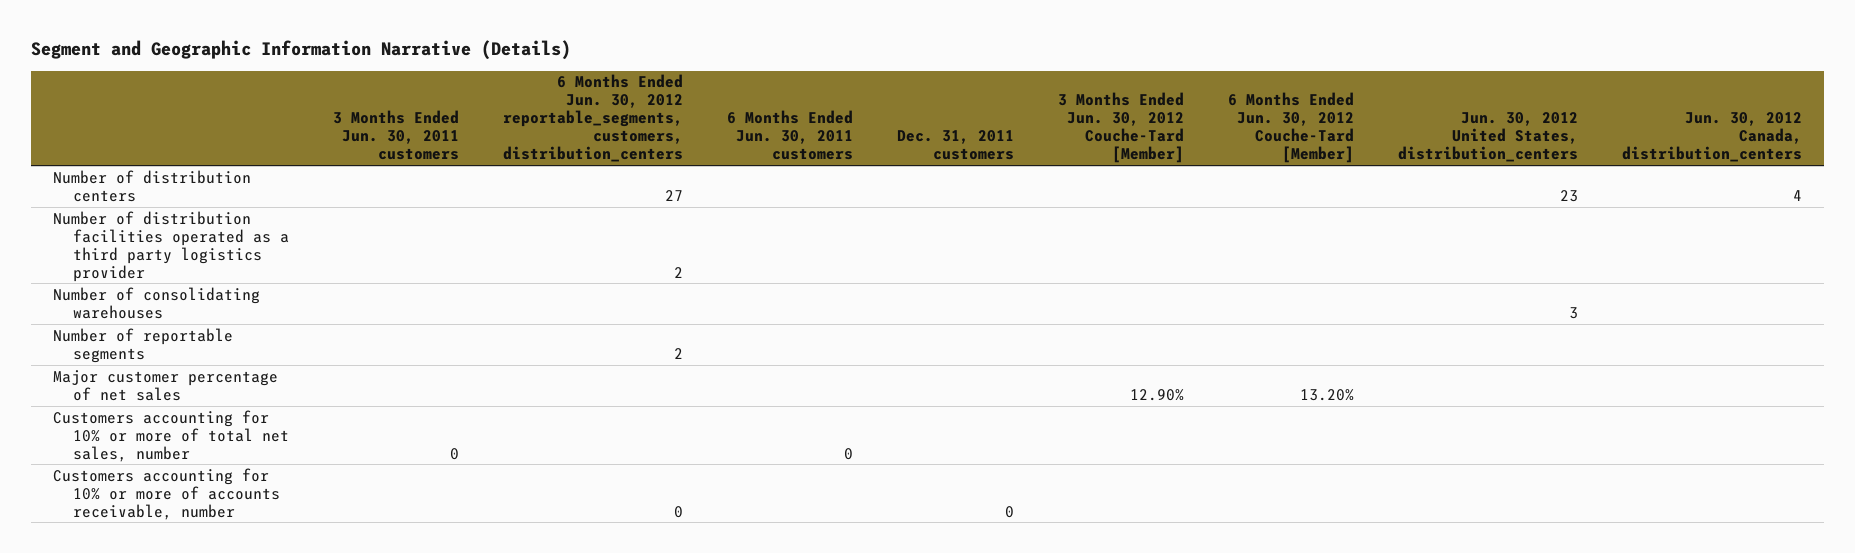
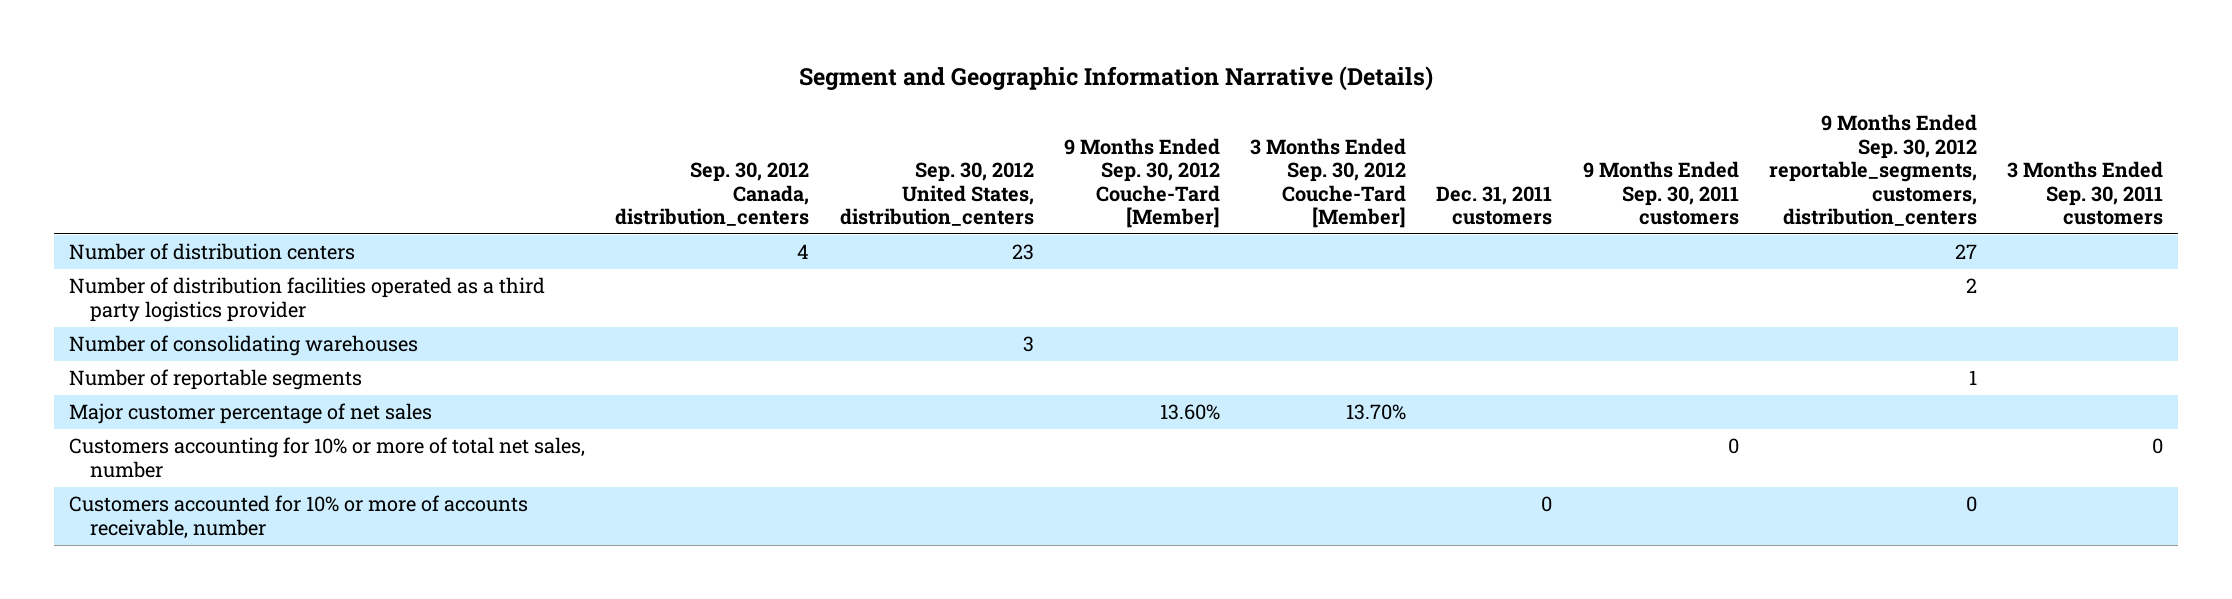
- | 3 Months Ended Jun. 30, 2011 customers | 6 Months Ended Jun. 30, 2012 reportable_segments, customers, distribution_centers | 6 Months Ended Jun. 30, 2011 customers | Dec. 31, 2011 customers | 3 Months Ended Jun. 30, 2012 Couche-Tard [Member] | 6 Months Ended Jun. 30, 2012 Couche-Tard [Member] | Jun. 30, 2012 United States, distribution_centers | Jun. 30, 2012 Canada, distribution_centers
+ | Sep. 30, 2012 Canada, distribution_centers | Sep. 30, 2012 United States, distribution_centers | 9 Months Ended Sep. 30, 2012 Couche-Tard [Member] | 3 Months Ended Sep. 30, 2012 Couche-Tard [Member] | Dec. 31, 2011 customers | 9 Months Ended Sep. 30, 2011 customers | 9 Months Ended Sep. 30, 2012 reportable_segments, customers, distribution_centers | 3 Months Ended Sep. 30, 2011 customers
- Customers accounting for 10% or more of accounts receivable, number | | 0 | | 0 | | | |
+ Customers accounted for 10% or more of accounts receivable, number | | | | | 0 | | 0 |

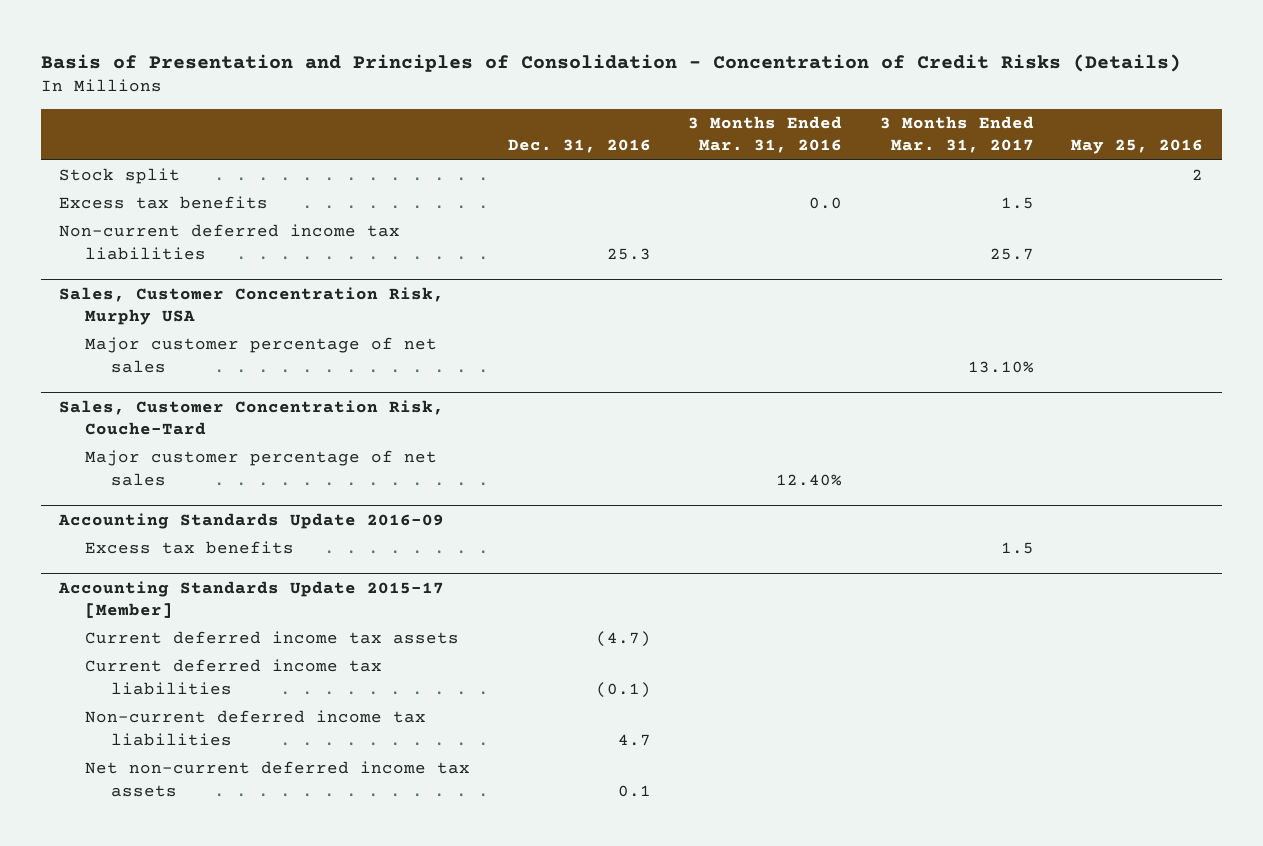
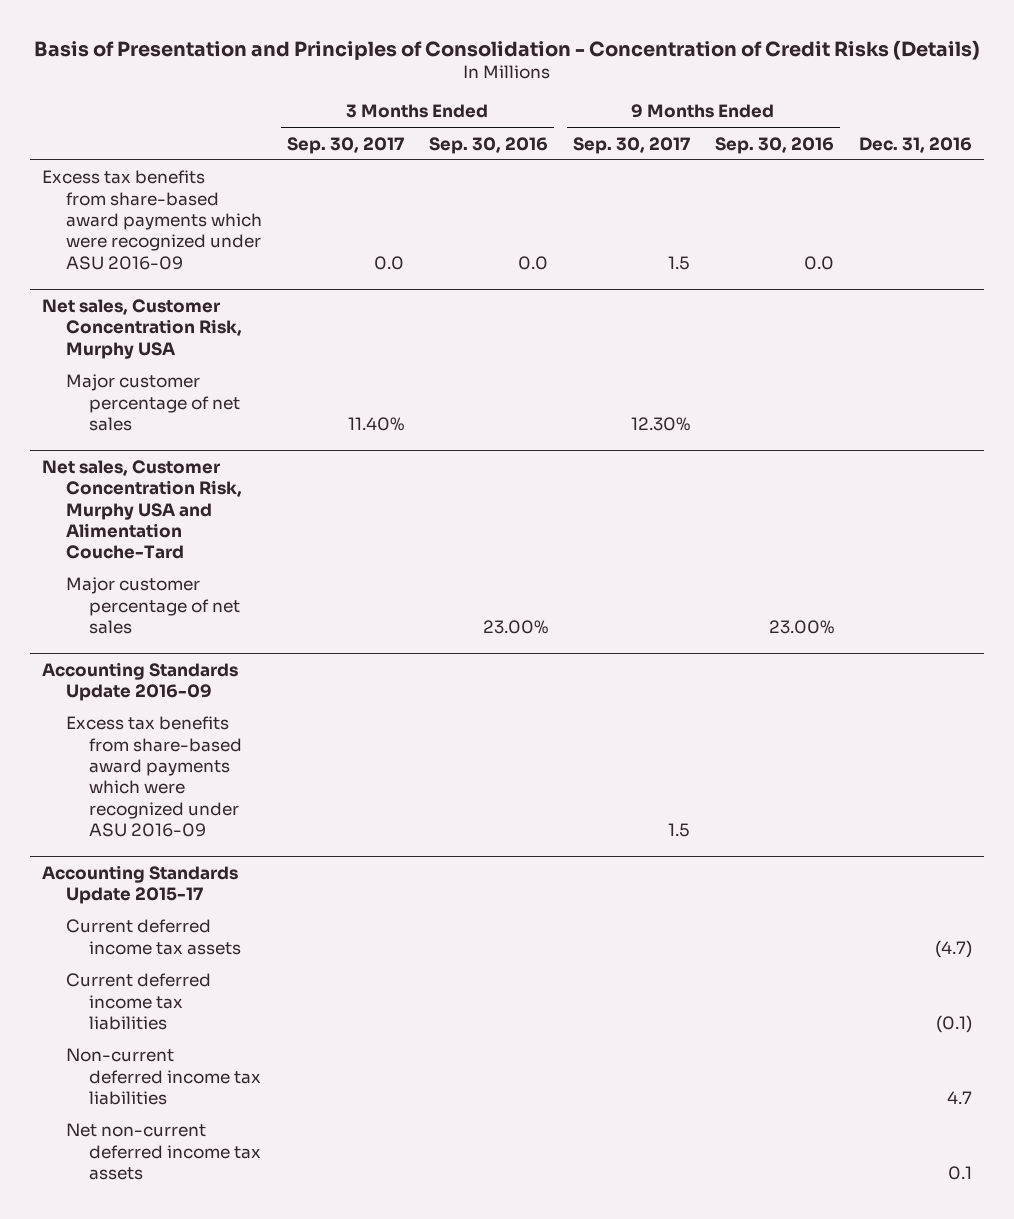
- | Dec. 31, 2016 | 3 Months Ended Mar. 31, 2016 | 3 Months Ended Mar. 31, 2017 | May 25, 2016
+ | 3 Months Ended Sep. 30, 2017 | 3 Months Ended Sep. 30, 2016 | 9 Months Ended Sep. 30, 2017 | 9 Months Ended Sep. 30, 2016 | Dec. 31, 2016
- Stock split | | | | 2
- Excess tax benefits | | 0.0 | 1.5 |
- Non-current deferred income tax liabilities | 25.3 | | 25.7 |
- Sales, Customer Concentration Risk, Murphy USA
+ Excess tax benefits from share-based award payments which were recognized under ASU 2016-09 | 0.0 | 0.0 | 1.5 | 0.0 |
+ Net sales, Customer Concentration Risk, Murphy USA
- Sales, Customer Concentration Risk, Couche-Tard
+ Net sales, Customer Concentration Risk, Murphy USA and Alimentation Couche-Tard
@ Accounting Standards Update 2016-09
- Excess tax benefits | | | 1.5 |
- Accounting Standards Update 2015-17 [Member]
@ Accounting Standards Update 2016-09
+ Excess tax benefits from share-based award payments which were recognized under ASU 2016-09 | | | 1.5 | |
+ Accounting Standards Update 2015-17

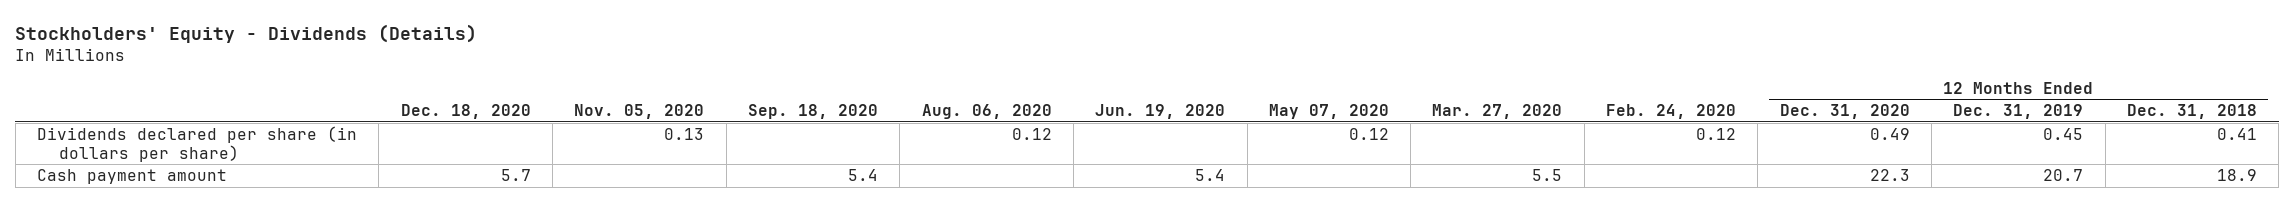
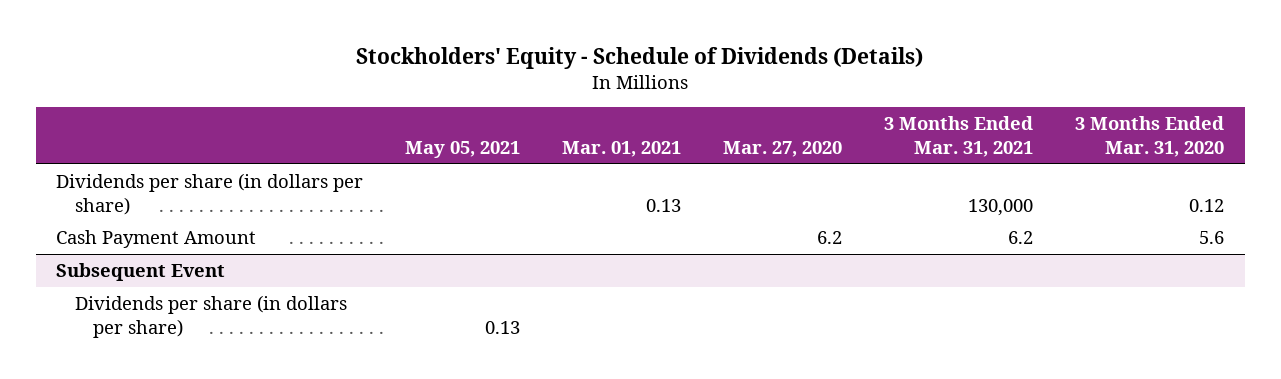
- Stockholders' Equity - Dividends (Details)
+ Stockholders' Equity - Schedule of Dividends (Details)
- | Dec. 18, 2020 | Nov. 05, 2020 | Sep. 18, 2020 | Aug. 06, 2020 | Jun. 19, 2020 | May 07, 2020 | Mar. 27, 2020 | Feb. 24, 2020 | 12 Months Ended Dec. 31, 2020 | 12 Months Ended Dec. 31, 2019 | 12 Months Ended Dec. 31, 2018
+ | May 05, 2021 | Mar. 01, 2021 | Mar. 27, 2020 | 3 Months Ended Mar. 31, 2021 | 3 Months Ended Mar. 31, 2020
- Dividends declared per share (in dollars per share) | | 0.13 | | 0.12 | | 0.12 | | 0.12 | 0.49 | 0.45 | 0.41
- Cash payment amount | 5.7 | | 5.4 | | 5.4 | | 5.5 | | 22.3 | 20.7 | 18.9
+ Dividends per share (in dollars per share) | | 0.13 | | 130,000 | 0.12
+ Cash Payment Amount | | | 6.2 | 6.2 | 5.6
+ Subsequent Event
+ Dividends per share (in dollars per share) | 0.13 | | | |

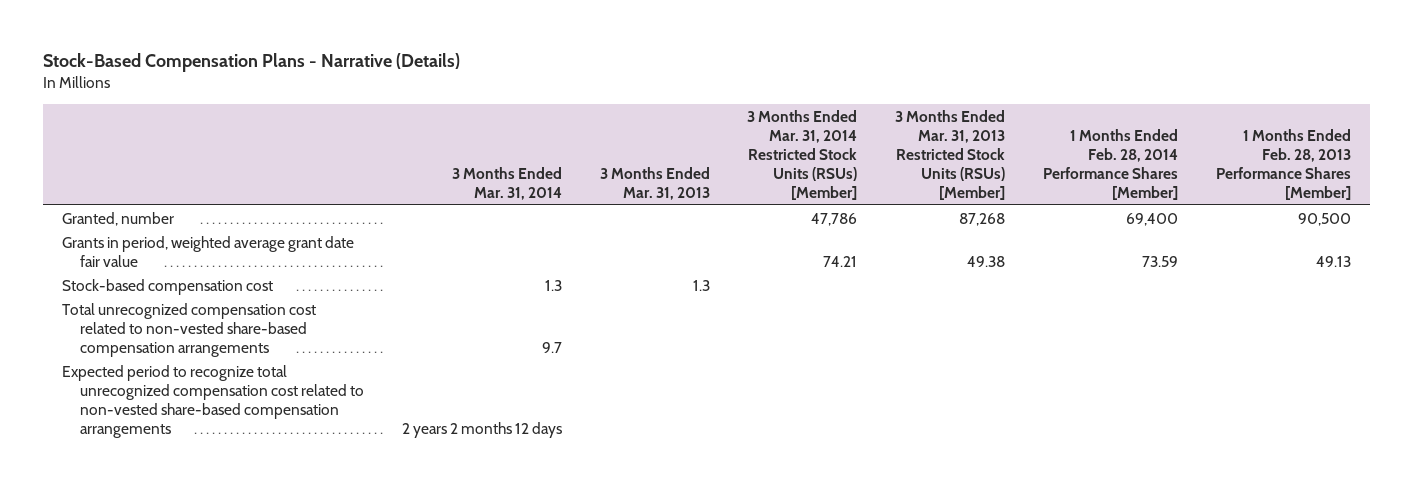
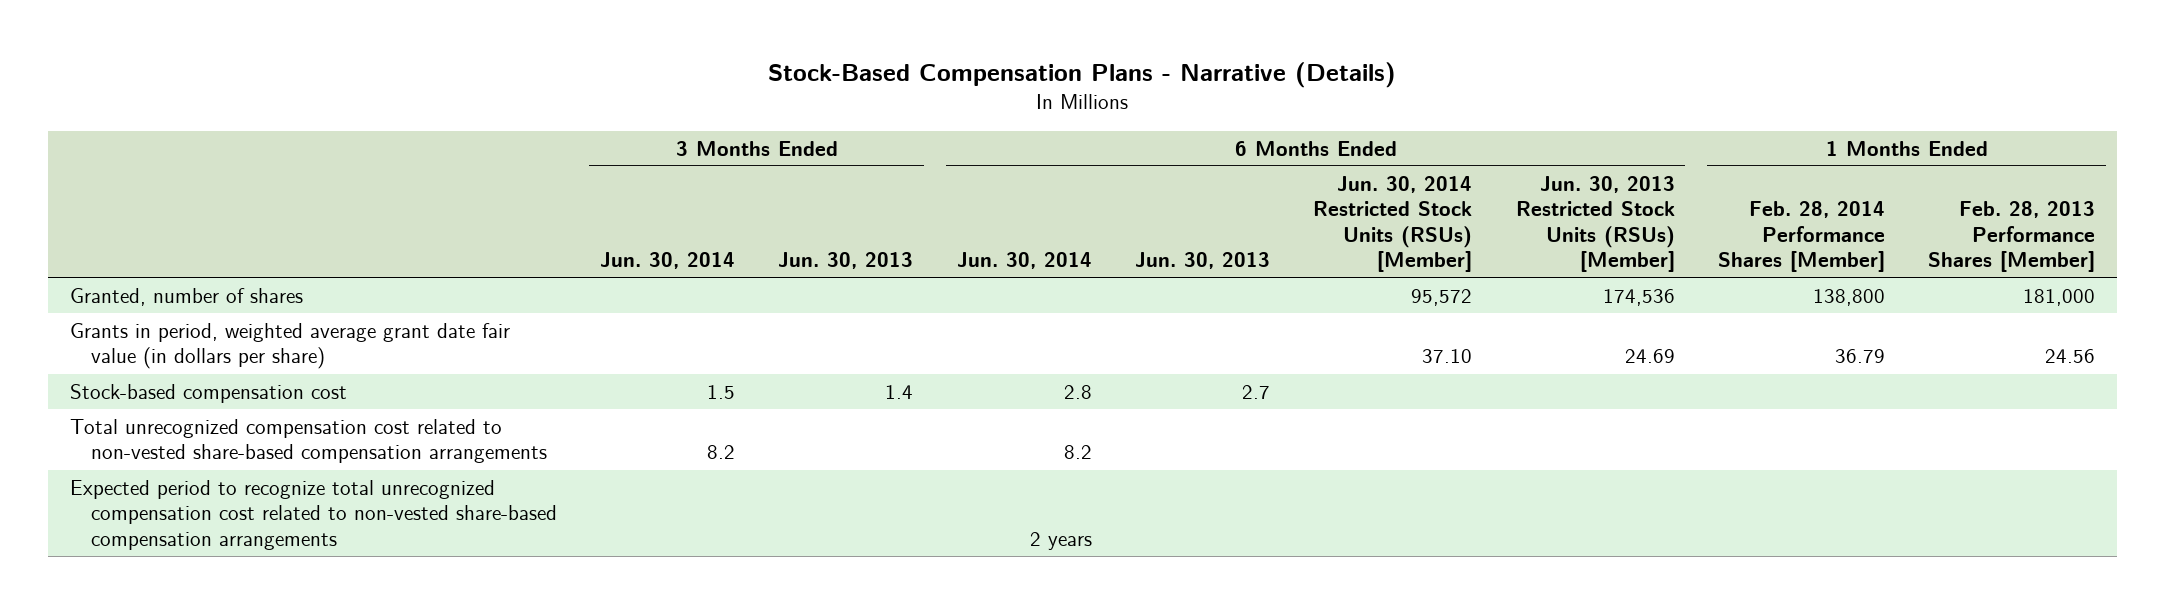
- | 3 Months Ended Mar. 31, 2014 | 3 Months Ended Mar. 31, 2013 | 3 Months Ended Mar. 31, 2014 Restricted Stock Units (RSUs) [Member] | 3 Months Ended Mar. 31, 2013 Restricted Stock Units (RSUs) [Member] | 1 Months Ended Feb. 28, 2014 Performance Shares [Member] | 1 Months Ended Feb. 28, 2013 Performance Shares [Member]
+ | 3 Months Ended Jun. 30, 2014 | 3 Months Ended Jun. 30, 2013 | 6 Months Ended Jun. 30, 2014 | 6 Months Ended Jun. 30, 2013 | 6 Months Ended Jun. 30, 2014 Restricted Stock Units (RSUs) [Member] | 6 Months Ended Jun. 30, 2013 Restricted Stock Units (RSUs) [Member] | 1 Months Ended Feb. 28, 2014 Performance Shares [Member] | 1 Months Ended Feb. 28, 2013 Performance Shares [Member]
- Granted, number | | | 47,786 | 87,268 | 69,400 | 90,500
- Grants in period, weighted average grant date fair value | | | 74.21 | 49.38 | 73.59 | 49.13
+ Granted, number of shares | | | | | 95,572 | 174,536 | 138,800 | 181,000
+ Grants in period, weighted average grant date fair value (in dollars per share) | | | | | 37.10 | 24.69 | 36.79 | 24.56

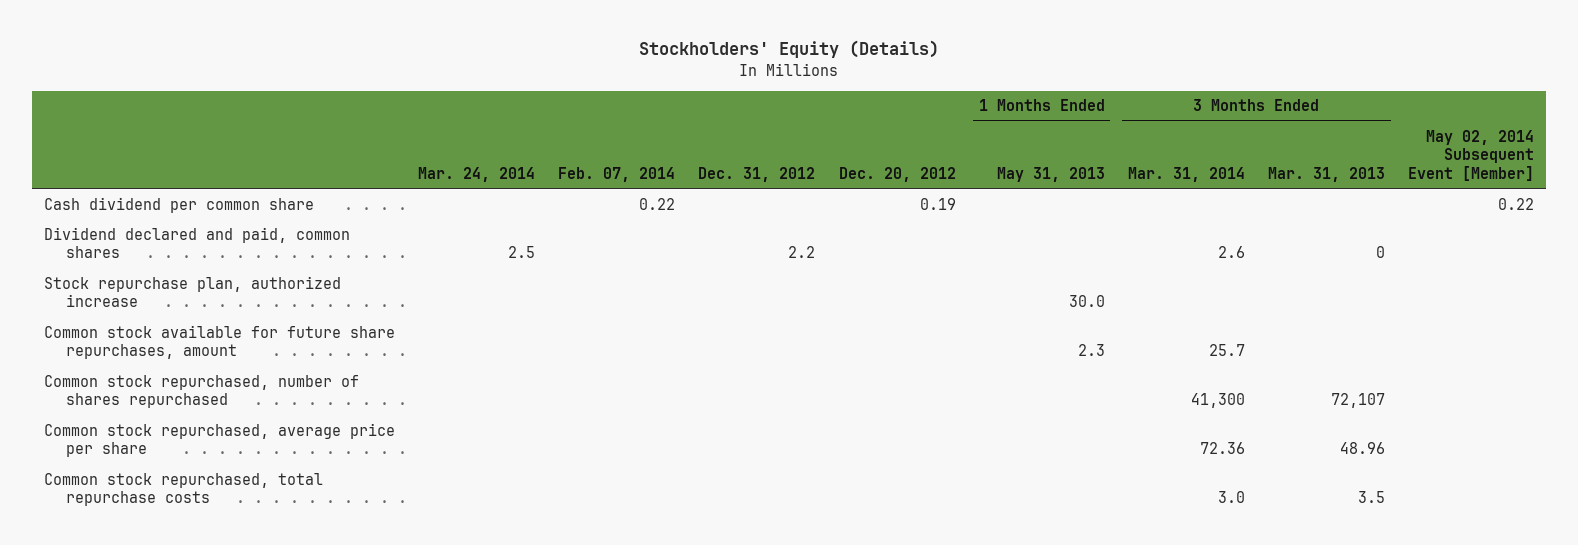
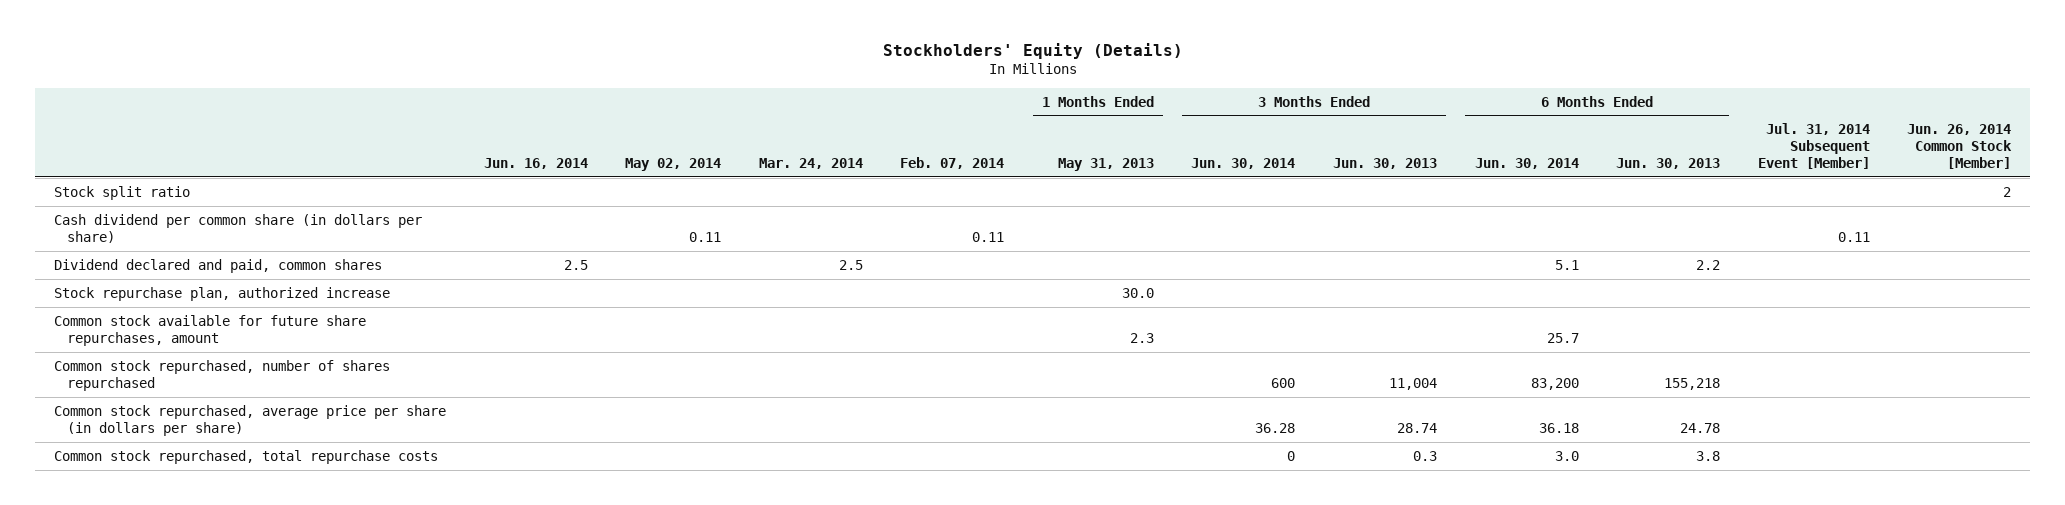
- | Mar. 24, 2014 | Feb. 07, 2014 | Dec. 31, 2012 | Dec. 20, 2012 | 1 Months Ended May 31, 2013 | 3 Months Ended Mar. 31, 2014 | 3 Months Ended Mar. 31, 2013 | May 02, 2014 Subsequent Event [Member]
+ | Jun. 16, 2014 | May 02, 2014 | Mar. 24, 2014 | Feb. 07, 2014 | 1 Months Ended May 31, 2013 | 3 Months Ended Jun. 30, 2014 | 3 Months Ended Jun. 30, 2013 | 6 Months Ended Jun. 30, 2014 | 6 Months Ended Jun. 30, 2013 | Jul. 31, 2014 Subsequent Event [Member] | Jun. 26, 2014 Common Stock [Member]
- Cash dividend per common share | | 0.22 | | 0.19 | | | | 0.22
+ Stock split ratio | | | | | | | | | | | 2
+ Cash dividend per common share (in dollars per share) | | 0.11 | | 0.11 | | | | | | 0.11 |
- Common stock repurchased, average price per share | | | | | | 72.36 | 48.96 |
+ Common stock repurchased, average price per share (in dollars per share) | | | | | | 36.28 | 28.74 | 36.18 | 24.78 | |

